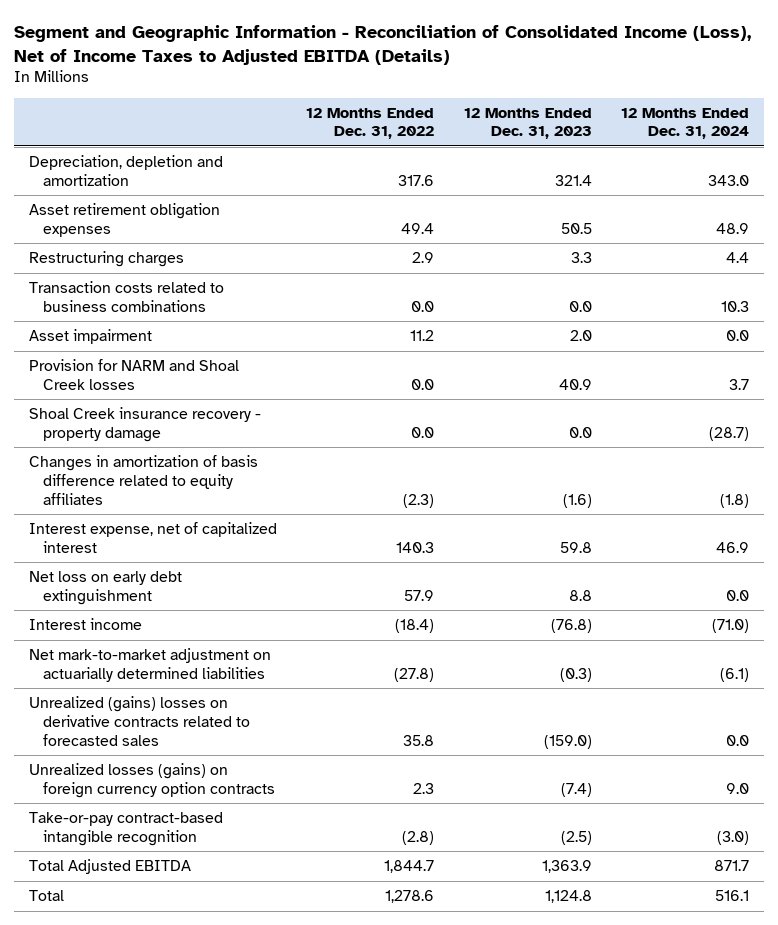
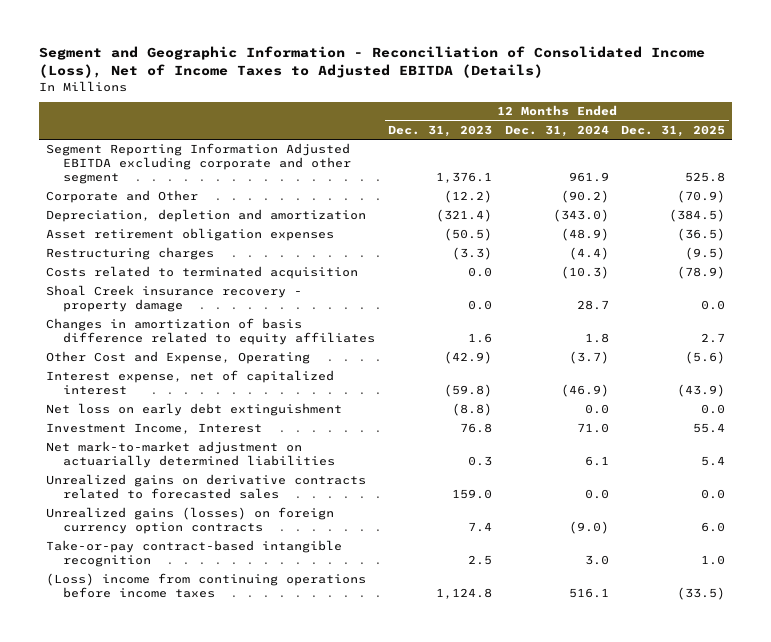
- | 12 Months Ended Dec. 31, 2022 | 12 Months Ended Dec. 31, 2023 | 12 Months Ended Dec. 31, 2024
+ | 12 Months Ended Dec. 31, 2023 | 12 Months Ended Dec. 31, 2024 | 12 Months Ended Dec. 31, 2025
- Depreciation, depletion and amortization | 317.6 | 321.4 | 343.0
- Asset retirement obligation expenses | 49.4 | 50.5 | 48.9
- Restructuring charges | 2.9 | 3.3 | 4.4
- Transaction costs related to business combinations | 0.0 | 0.0 | 10.3
- Asset impairment | 11.2 | 2.0 | 0.0
- Provision for NARM and Shoal Creek losses | 0.0 | 40.9 | 3.7
- Shoal Creek insurance recovery - property damage | 0.0 | 0.0 | (28.7)
- Changes in amortization of basis difference related to equity affiliates | (2.3) | (1.6) | (1.8)
- Interest expense, net of capitalized interest | 140.3 | 59.8 | 46.9
- Net loss on early debt extinguishment | 57.9 | 8.8 | 0.0
- Interest income | (18.4) | (76.8) | (71.0)
- Net mark-to-market adjustment on actuarially determined liabilities | (27.8) | (0.3) | (6.1)
- Unrealized (gains) losses on derivative contracts related to forecasted sales | 35.8 | (159.0) | 0.0
- Unrealized losses (gains) on foreign currency option contracts | 2.3 | (7.4) | 9.0
- Take-or-pay contract-based intangible recognition | (2.8) | (2.5) | (3.0)
- Total Adjusted EBITDA | 1,844.7 | 1,363.9 | 871.7
- Total | 1,278.6 | 1,124.8 | 516.1
+ Segment Reporting Information Adjusted EBITDA excluding corporate and other segment | 1,376.1 | 961.9 | 525.8
+ Corporate and Other | (12.2) | (90.2) | (70.9)
+ Depreciation, depletion and amortization | (321.4) | (343.0) | (384.5)
+ Asset retirement obligation expenses | (50.5) | (48.9) | (36.5)
+ Restructuring charges | (3.3) | (4.4) | (9.5)
+ Costs related to terminated acquisition | 0.0 | (10.3) | (78.9)
+ Shoal Creek insurance recovery - property damage | 0.0 | 28.7 | 0.0
+ Changes in amortization of basis difference related to equity affiliates | 1.6 | 1.8 | 2.7
+ Other Cost and Expense, Operating | (42.9) | (3.7) | (5.6)
+ Interest expense, net of capitalized interest | (59.8) | (46.9) | (43.9)
+ Net loss on early debt extinguishment | (8.8) | 0.0 | 0.0
+ Investment Income, Interest | 76.8 | 71.0 | 55.4
+ Net mark-to-market adjustment on actuarially determined liabilities | 0.3 | 6.1 | 5.4
+ Unrealized gains on derivative contracts related to forecasted sales | 159.0 | 0.0 | 0.0
+ Unrealized gains (losses) on foreign currency option contracts | 7.4 | (9.0) | 6.0
+ Take-or-pay contract-based intangible recognition | 2.5 | 3.0 | 1.0
+ (Loss) income from continuing operations before income taxes | 1,124.8 | 516.1 | (33.5)

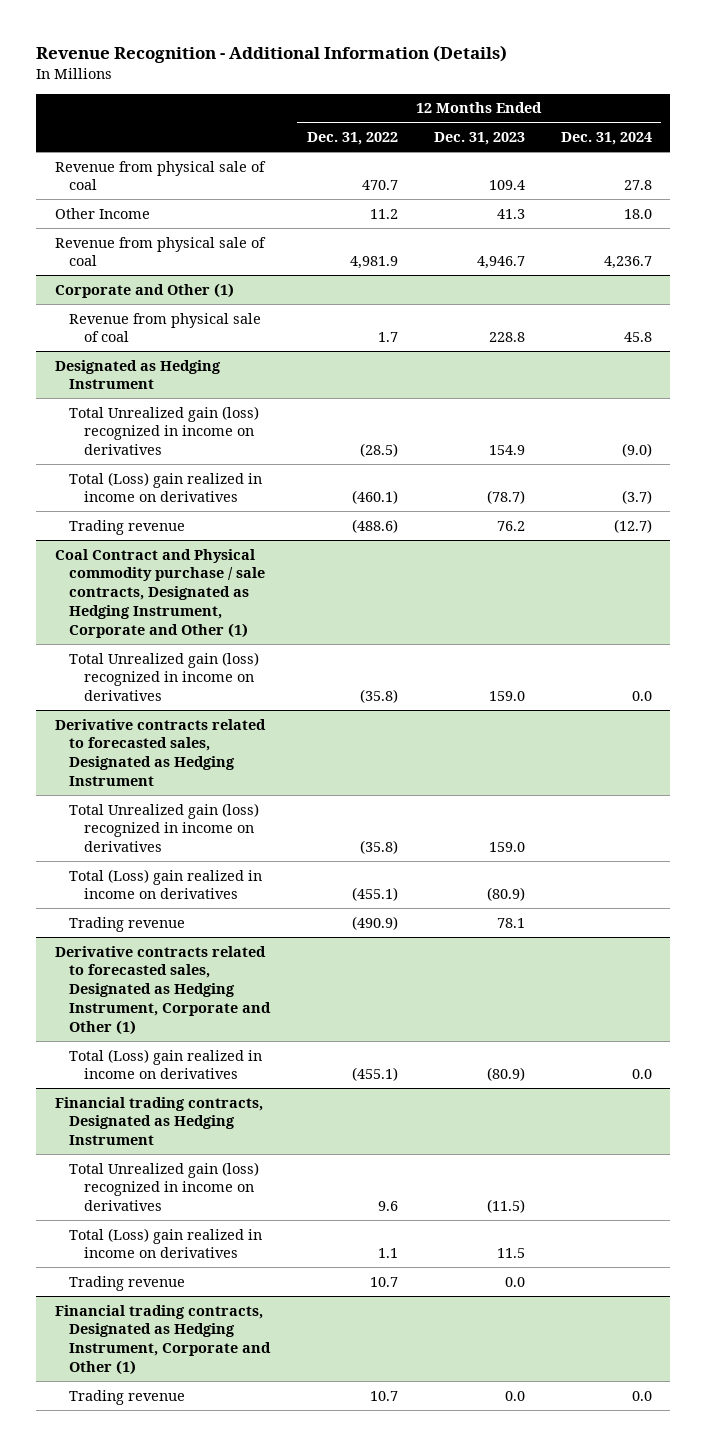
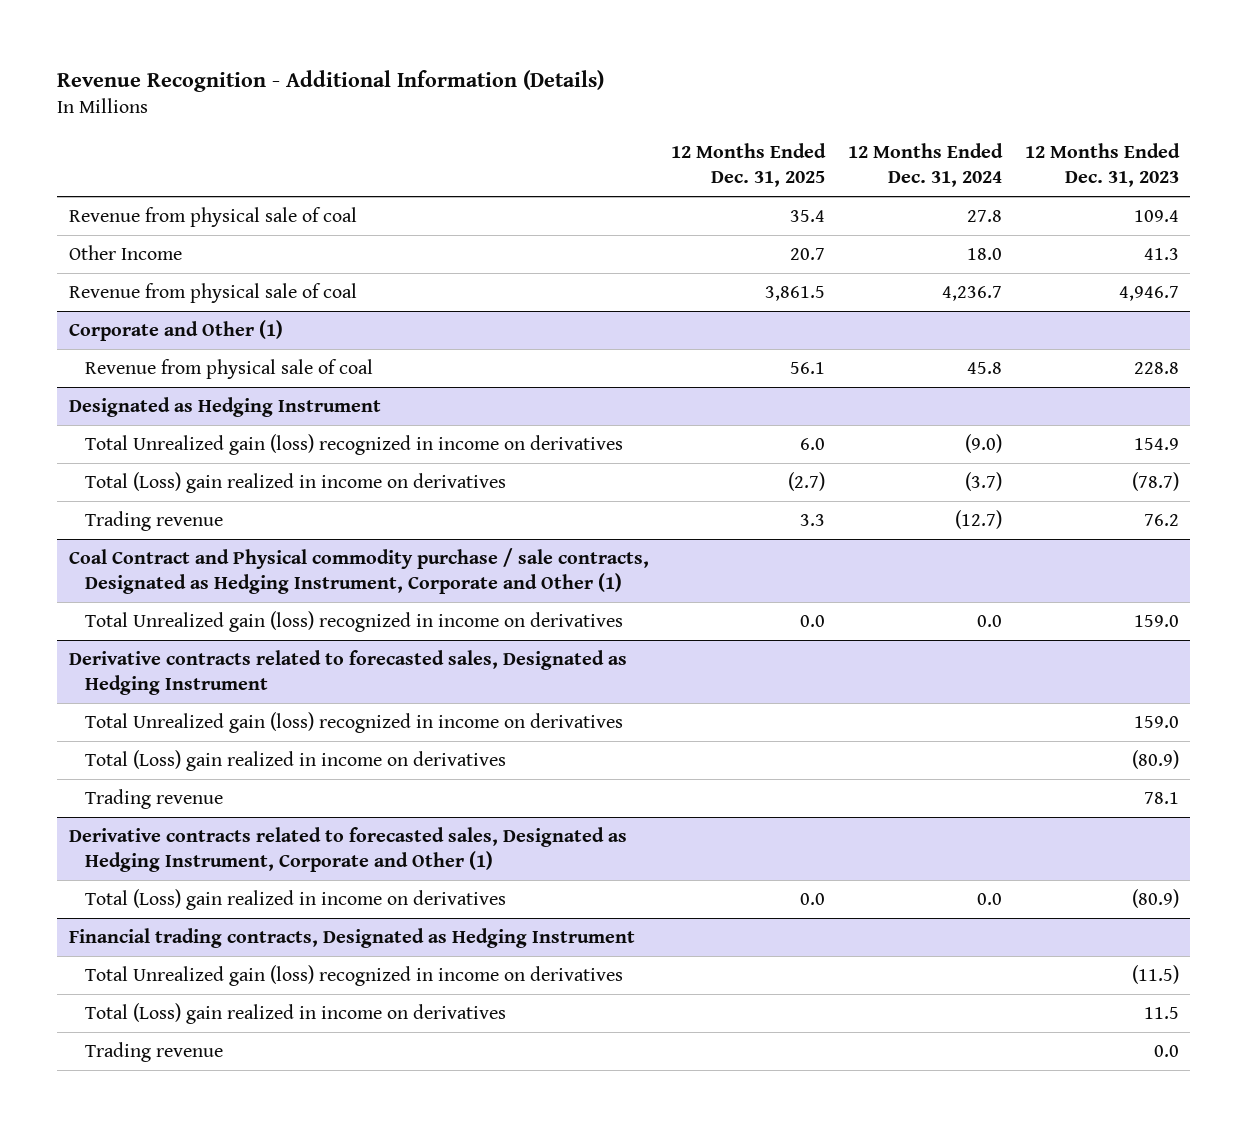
- | 12 Months Ended Dec. 31, 2022 | 12 Months Ended Dec. 31, 2023 | 12 Months Ended Dec. 31, 2024
+ | 12 Months Ended Dec. 31, 2025 | 12 Months Ended Dec. 31, 2024 | 12 Months Ended Dec. 31, 2023
- Financial trading contracts, Designated as Hedging Instrument, Corporate and Other (1)
- Trading revenue | 10.7 | 0.0 | 0.0

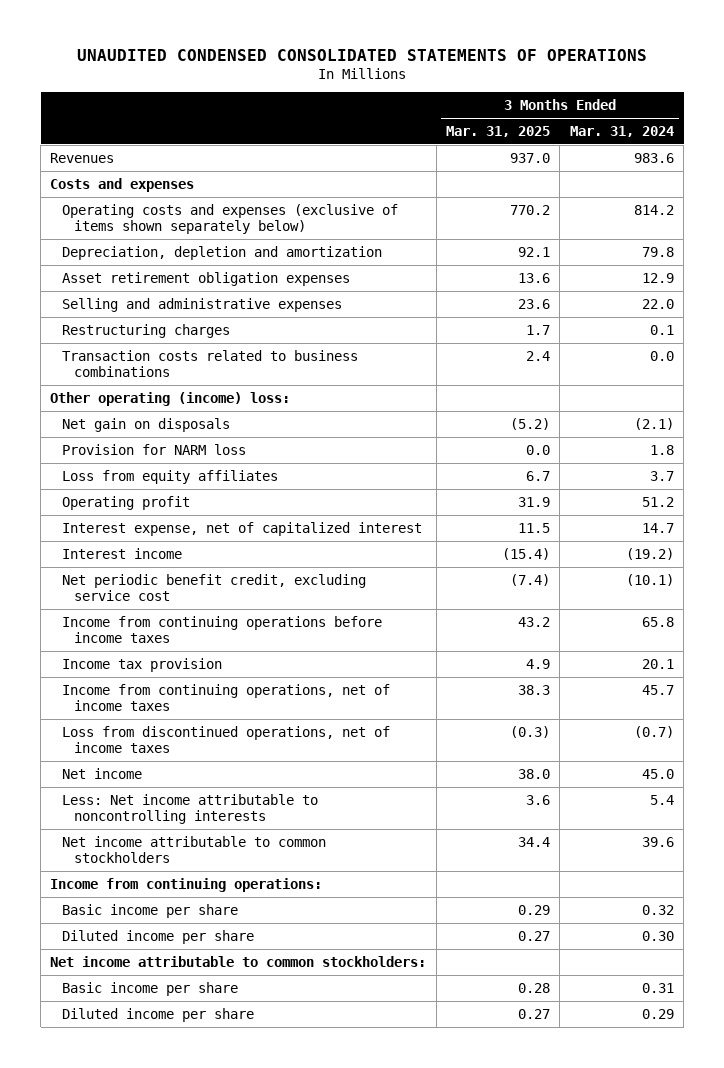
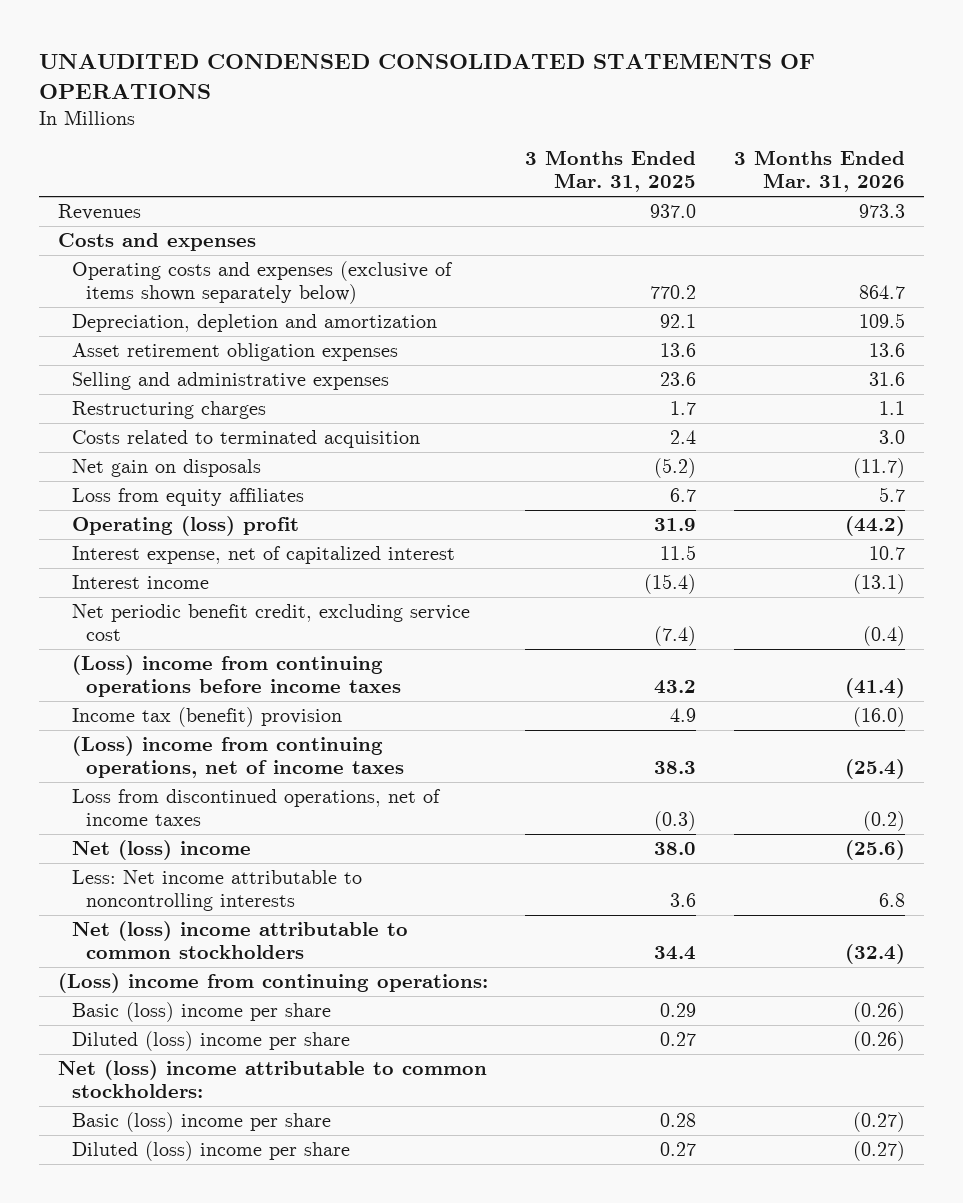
- | 3 Months Ended Mar. 31, 2025 | 3 Months Ended Mar. 31, 2024
+ | 3 Months Ended Mar. 31, 2025 | 3 Months Ended Mar. 31, 2026
- Transaction costs related to business combinations | 2.4 | 0.0
- Other operating (income) loss:
+ Costs related to terminated acquisition | 2.4 | 3.0
- Provision for NARM loss | 0.0 | 1.8
- Operating profit | 31.9 | 51.2
+ Operating (loss) profit | 31.9 | (44.2)
- Income from continuing operations before income taxes | 43.2 | 65.8
- Income tax provision | 4.9 | 20.1
- Income from continuing operations, net of income taxes | 38.3 | 45.7
+ (Loss) income from continuing operations before income taxes | 43.2 | (41.4)
+ Income tax (benefit) provision | 4.9 | (16.0)
+ (Loss) income from continuing operations, net of income taxes | 38.3 | (25.4)
- Net income | 38.0 | 45.0
+ Net (loss) income | 38.0 | (25.6)
- Net income attributable to common stockholders | 34.4 | 39.6
- Income from continuing operations:
- Basic income per share | 0.29 | 0.32
- Diluted income per share | 0.27 | 0.30
- Net income attributable to common stockholders:
- Basic income per share | 0.28 | 0.31
- Diluted income per share | 0.27 | 0.29
+ Net (loss) income attributable to common stockholders | 34.4 | (32.4)
+ (Loss) income from continuing operations:
+ Basic (loss) income per share | 0.29 | (0.26)
+ Diluted (loss) income per share | 0.27 | (0.26)
+ Net (loss) income attributable to common stockholders:
+ Basic (loss) income per share | 0.28 | (0.27)
+ Diluted (loss) income per share | 0.27 | (0.27)

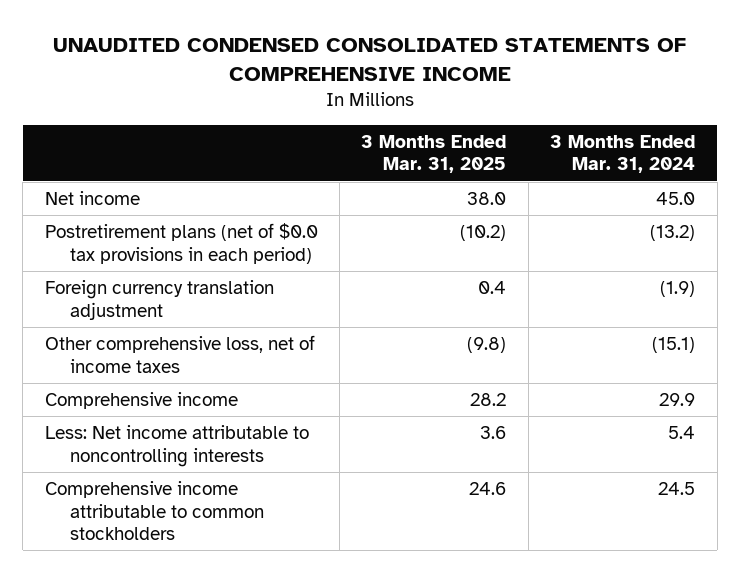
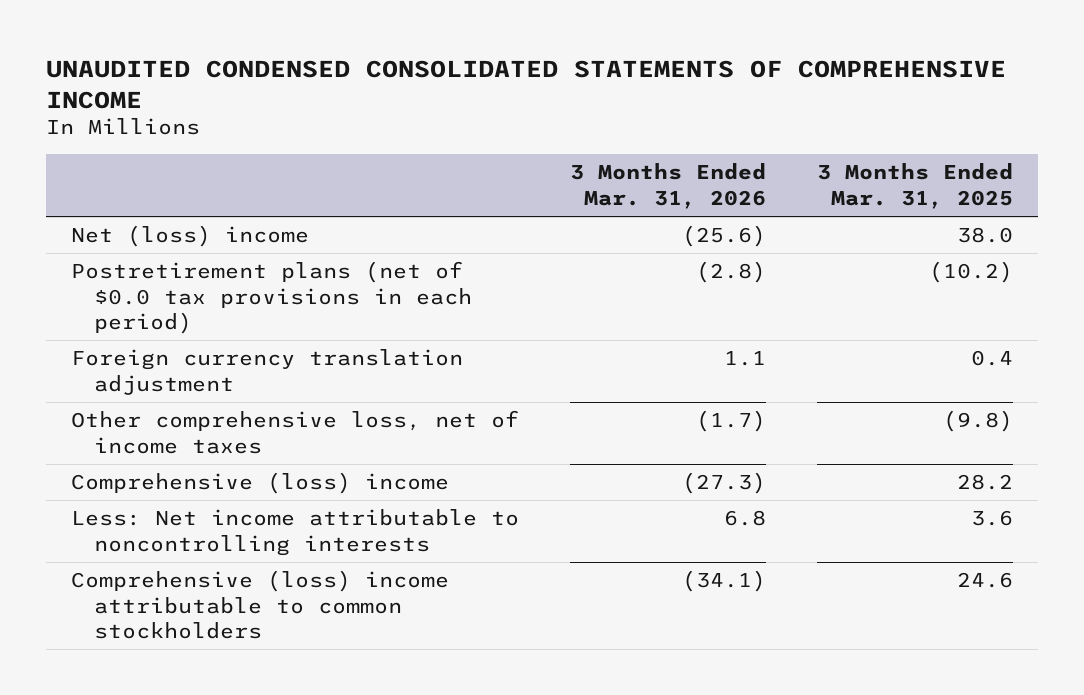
- | 3 Months Ended Mar. 31, 2025 | 3 Months Ended Mar. 31, 2024
+ | 3 Months Ended Mar. 31, 2026 | 3 Months Ended Mar. 31, 2025
- Net income | 38.0 | 45.0
+ Net (loss) income | (25.6) | 38.0
- Comprehensive income | 28.2 | 29.9
+ Comprehensive (loss) income | (27.3) | 28.2
- Comprehensive income attributable to common stockholders | 24.6 | 24.5
+ Comprehensive (loss) income attributable to common stockholders | (34.1) | 24.6

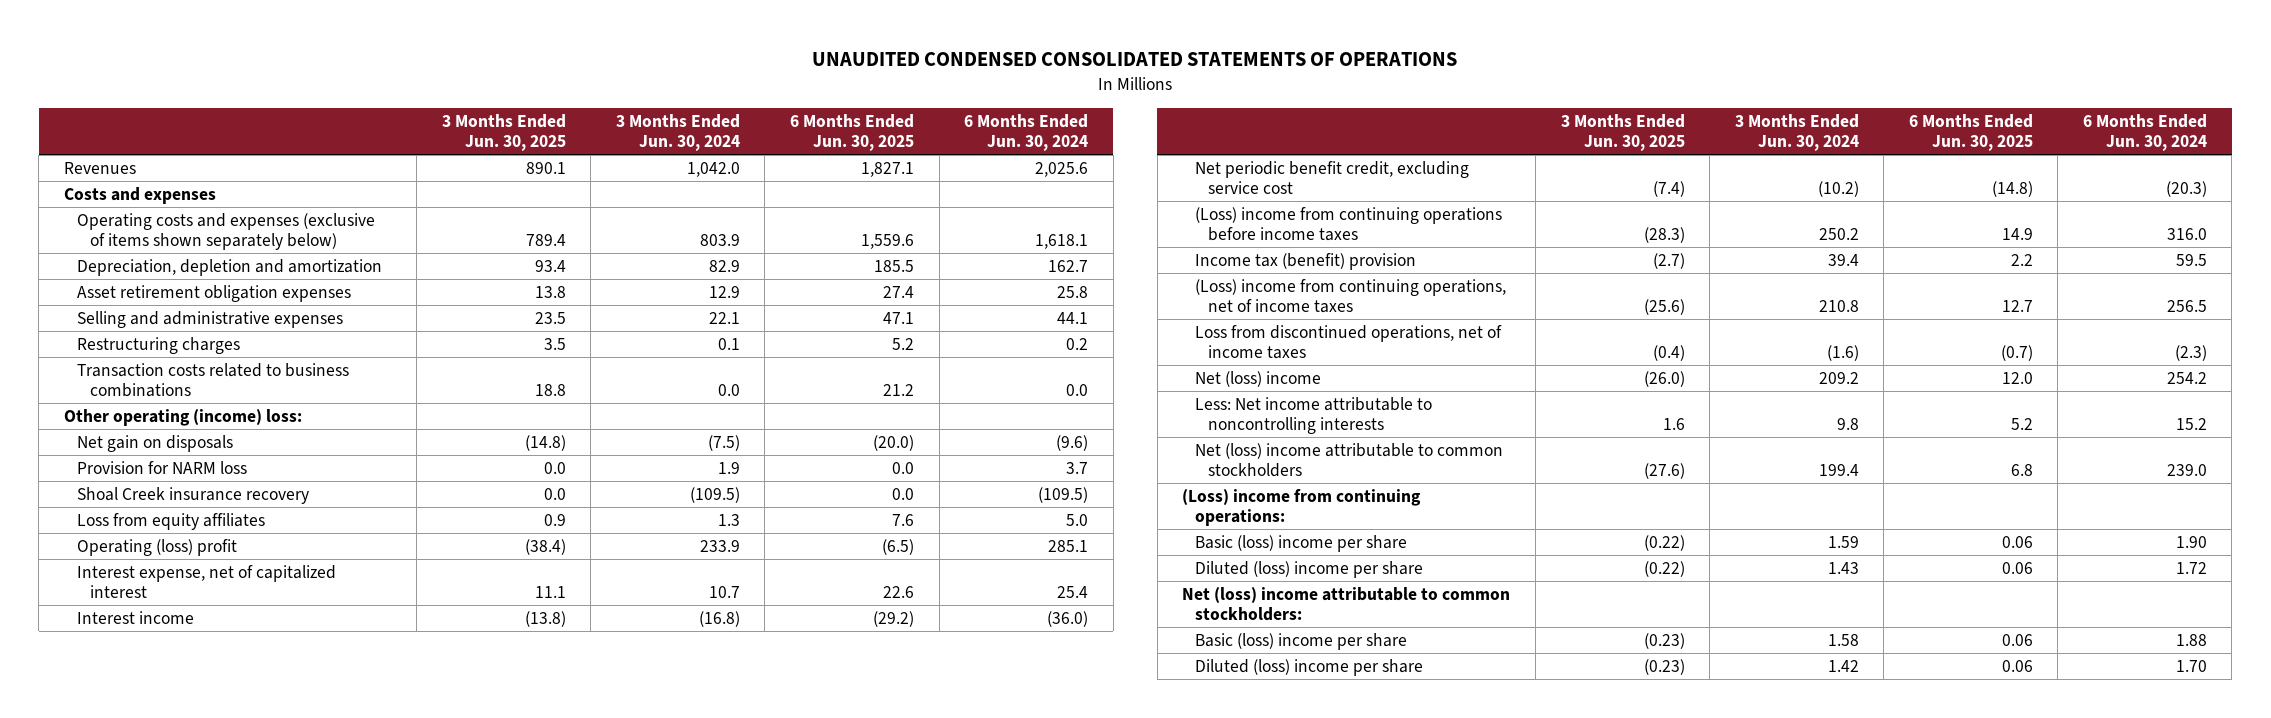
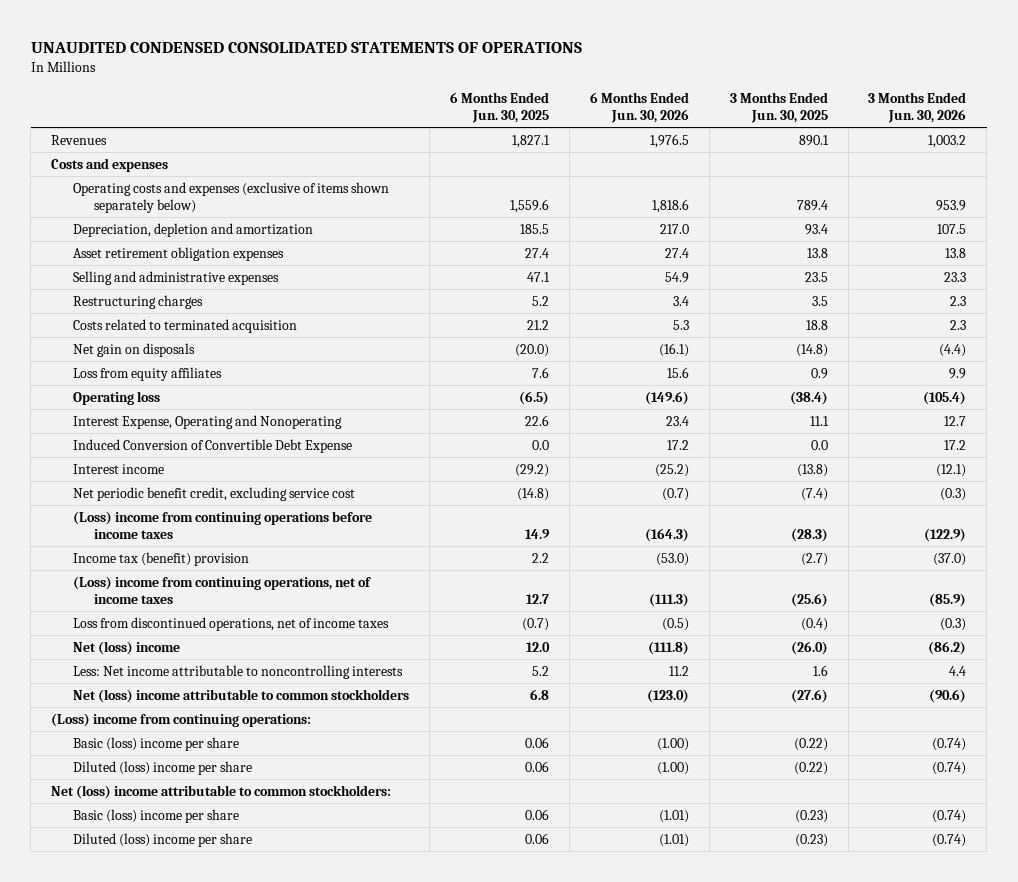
- | 3 Months Ended Jun. 30, 2025 | 3 Months Ended Jun. 30, 2024 | 6 Months Ended Jun. 30, 2025 | 6 Months Ended Jun. 30, 2024
+ | 6 Months Ended Jun. 30, 2025 | 6 Months Ended Jun. 30, 2026 | 3 Months Ended Jun. 30, 2025 | 3 Months Ended Jun. 30, 2026
- Transaction costs related to business combinations | 18.8 | 0.0 | 21.2 | 0.0
- Other operating (income) loss:
+ Costs related to terminated acquisition | 21.2 | 5.3 | 18.8 | 2.3
- Provision for NARM loss | 0.0 | 1.9 | 0.0 | 3.7
- Shoal Creek insurance recovery | 0.0 | (109.5) | 0.0 | (109.5)
- Operating (loss) profit | (38.4) | 233.9 | (6.5) | 285.1
- Interest expense, net of capitalized interest | 11.1 | 10.7 | 22.6 | 25.4
+ Operating loss | (6.5) | (149.6) | (38.4) | (105.4)
+ Interest Expense, Operating and Nonoperating | 22.6 | 23.4 | 11.1 | 12.7
+ Induced Conversion of Convertible Debt Expense | 0.0 | 17.2 | 0.0 | 17.2

